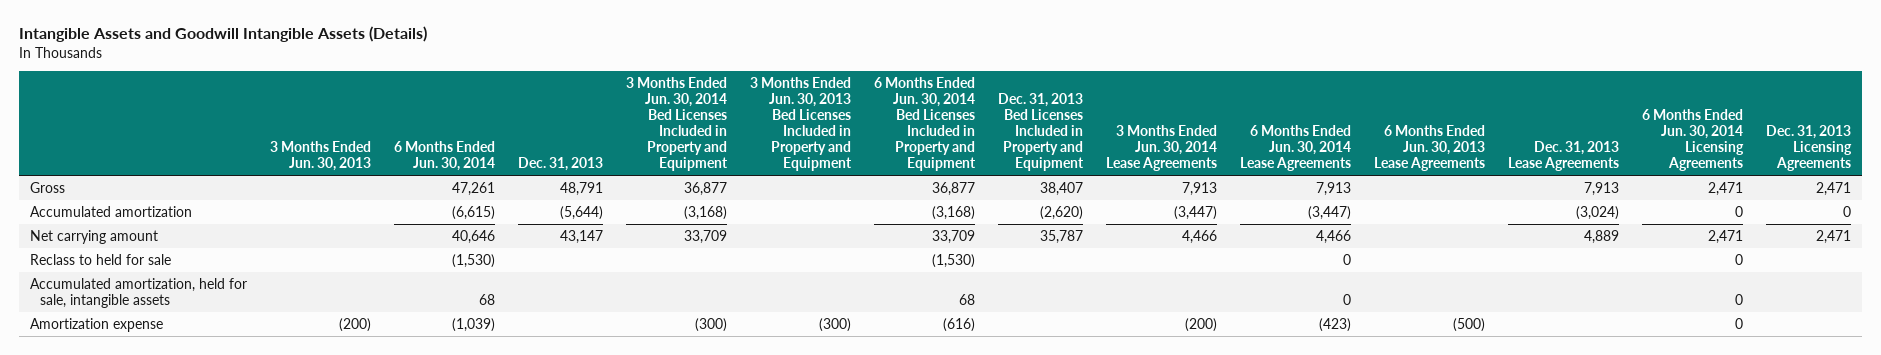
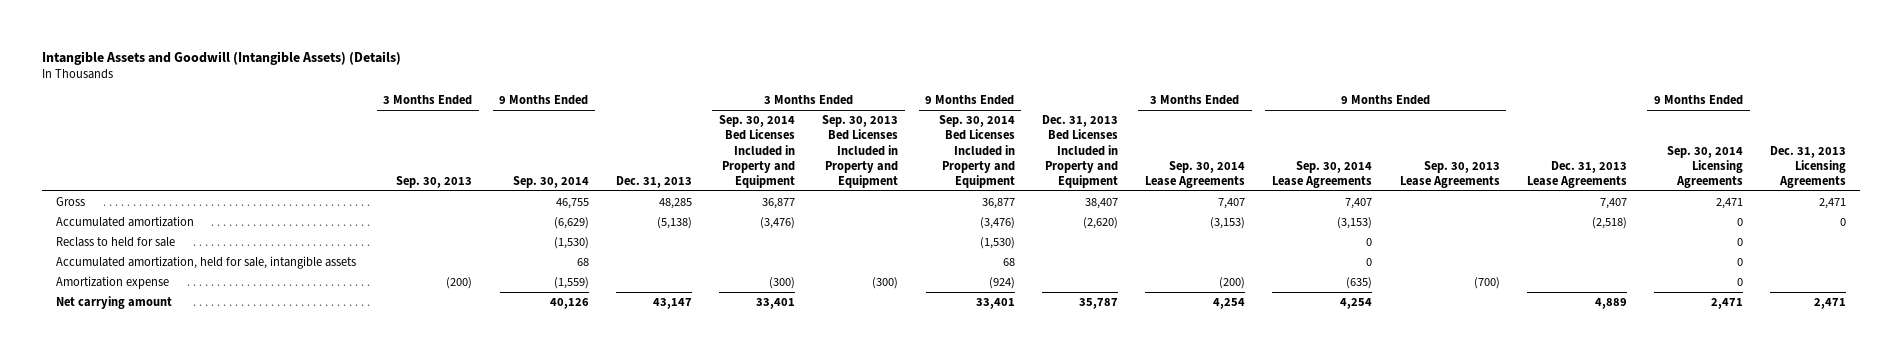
- Intangible Assets and Goodwill Intangible Assets (Details)
+ Intangible Assets and Goodwill (Intangible Assets) (Details)
- | 3 Months Ended Jun. 30, 2013 | 6 Months Ended Jun. 30, 2014 | Dec. 31, 2013 | 3 Months Ended Jun. 30, 2014 Bed Licenses Included in Property and Equipment | 3 Months Ended Jun. 30, 2013 Bed Licenses Included in Property and Equipment | 6 Months Ended Jun. 30, 2014 Bed Licenses Included in Property and Equipment | Dec. 31, 2013 Bed Licenses Included in Property and Equipment | 3 Months Ended Jun. 30, 2014 Lease Agreements | 6 Months Ended Jun. 30, 2014 Lease Agreements | 6 Months Ended Jun. 30, 2013 Lease Agreements | Dec. 31, 2013 Lease Agreements | 6 Months Ended Jun. 30, 2014 Licensing Agreements | Dec. 31, 2013 Licensing Agreements
+ | 3 Months Ended Sep. 30, 2013 | 9 Months Ended Sep. 30, 2014 | Dec. 31, 2013 | 3 Months Ended Sep. 30, 2014 Bed Licenses Included in Property and Equipment | 3 Months Ended Sep. 30, 2013 Bed Licenses Included in Property and Equipment | 9 Months Ended Sep. 30, 2014 Bed Licenses Included in Property and Equipment | Dec. 31, 2013 Bed Licenses Included in Property and Equipment | 3 Months Ended Sep. 30, 2014 Lease Agreements | 9 Months Ended Sep. 30, 2014 Lease Agreements | 9 Months Ended Sep. 30, 2013 Lease Agreements | Dec. 31, 2013 Lease Agreements | 9 Months Ended Sep. 30, 2014 Licensing Agreements | Dec. 31, 2013 Licensing Agreements
- Gross | | 47,261 | 48,791 | 36,877 | | 36,877 | 38,407 | 7,913 | 7,913 | | 7,913 | 2,471 | 2,471
- Accumulated amortization | | (6,615) | (5,644) | (3,168) | | (3,168) | (2,620) | (3,447) | (3,447) | | (3,024) | 0 | 0
+ Gross | | 46,755 | 48,285 | 36,877 | | 36,877 | 38,407 | 7,407 | 7,407 | | 7,407 | 2,471 | 2,471
+ Accumulated amortization | | (6,629) | (5,138) | (3,476) | | (3,476) | (2,620) | (3,153) | (3,153) | | (2,518) | 0 | 0
moved down: Net carrying amount | | 40,126 | 43,147 | 33,401 | | 33,401 | 35,787 | 4,254 | 4,254 | | 4,889 | 2,471 | 2,471

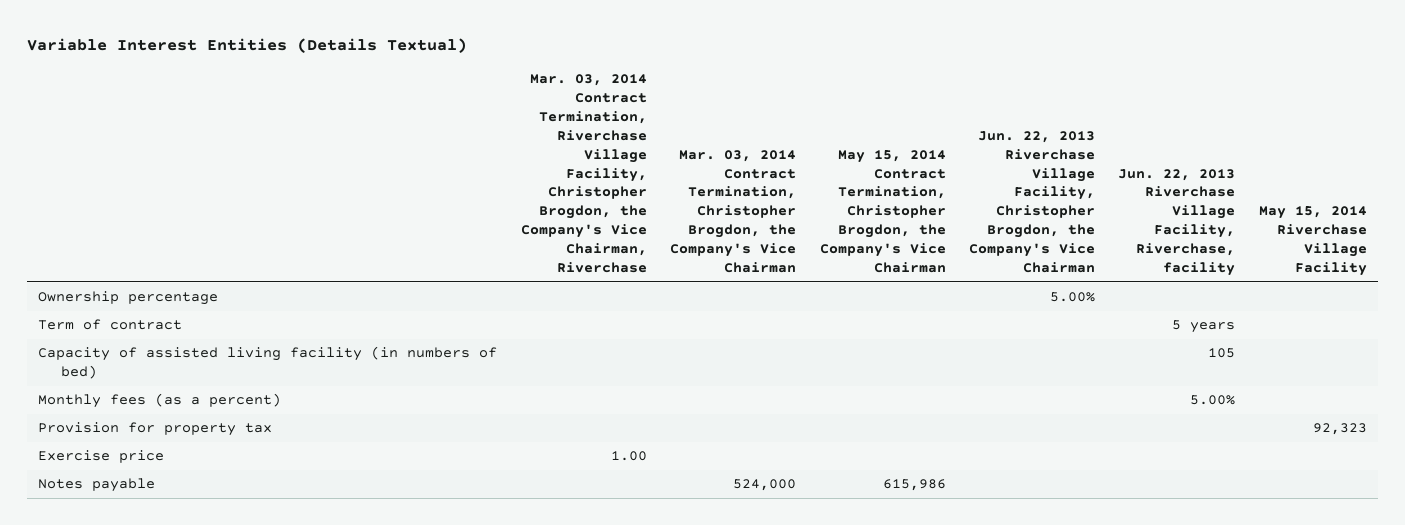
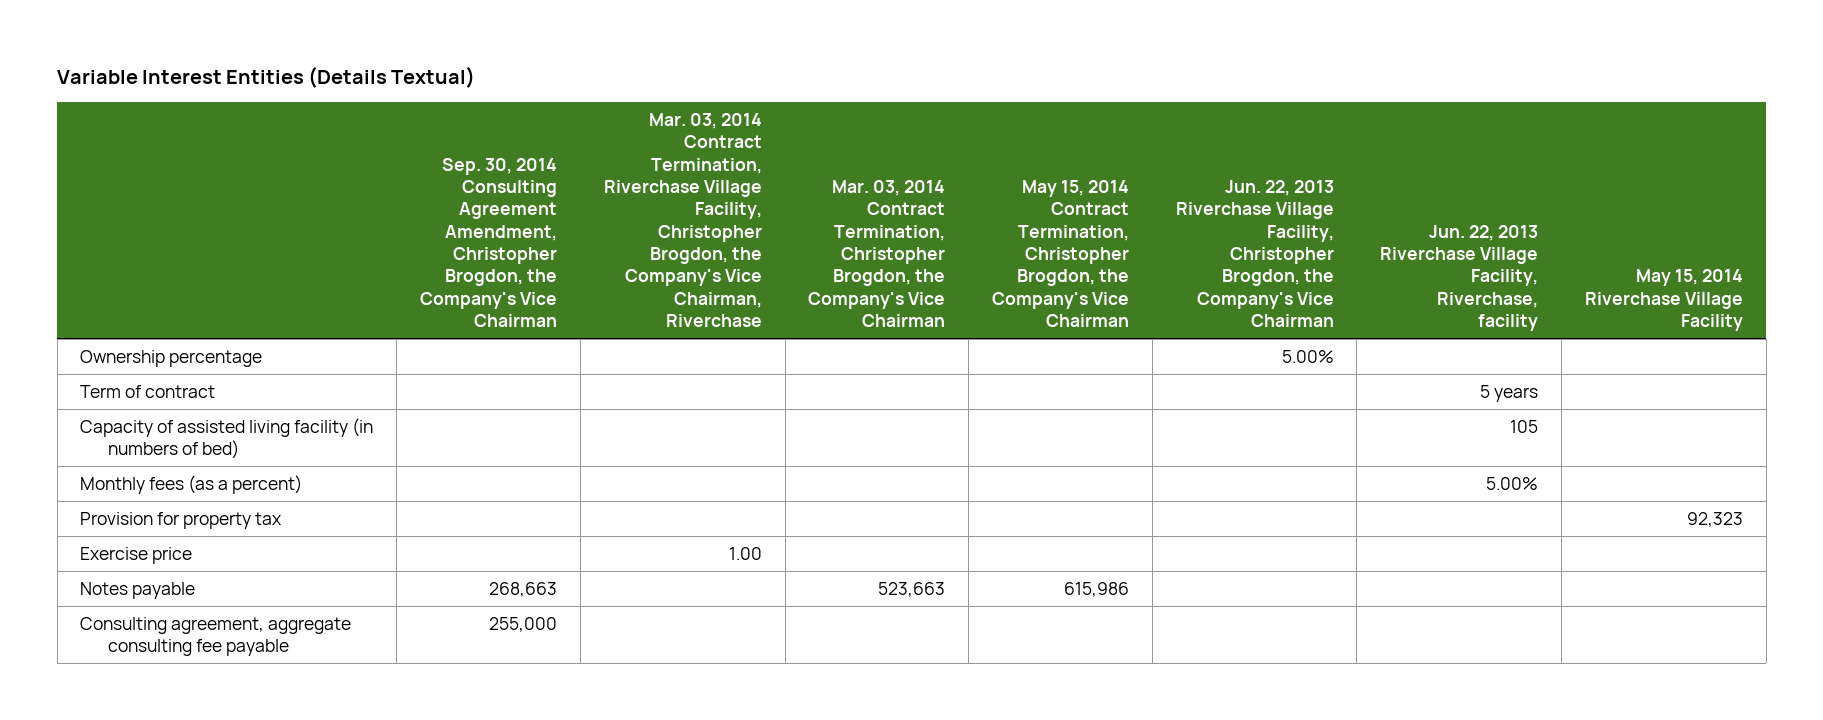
- | Mar. 03, 2014 Contract Termination, Riverchase Village Facility, Christopher Brogdon, the Company's Vice Chairman, Riverchase | Mar. 03, 2014 Contract Termination, Christopher Brogdon, the Company's Vice Chairman | May 15, 2014 Contract Termination, Christopher Brogdon, the Company's Vice Chairman | Jun. 22, 2013 Riverchase Village Facility, Christopher Brogdon, the Company's Vice Chairman | Jun. 22, 2013 Riverchase Village Facility, Riverchase, facility | May 15, 2014 Riverchase Village Facility
+ | Sep. 30, 2014 Consulting Agreement Amendment, Christopher Brogdon, the Company's Vice Chairman | Mar. 03, 2014 Contract Termination, Riverchase Village Facility, Christopher Brogdon, the Company's Vice Chairman, Riverchase | Mar. 03, 2014 Contract Termination, Christopher Brogdon, the Company's Vice Chairman | May 15, 2014 Contract Termination, Christopher Brogdon, the Company's Vice Chairman | Jun. 22, 2013 Riverchase Village Facility, Christopher Brogdon, the Company's Vice Chairman | Jun. 22, 2013 Riverchase Village Facility, Riverchase, facility | May 15, 2014 Riverchase Village Facility
- Notes payable | | 524,000 | 615,986 | | |
+ Notes payable | 268,663 | | 523,663 | 615,986 | | |
+ Consulting agreement, aggregate consulting fee payable | 255,000 | | | | | |

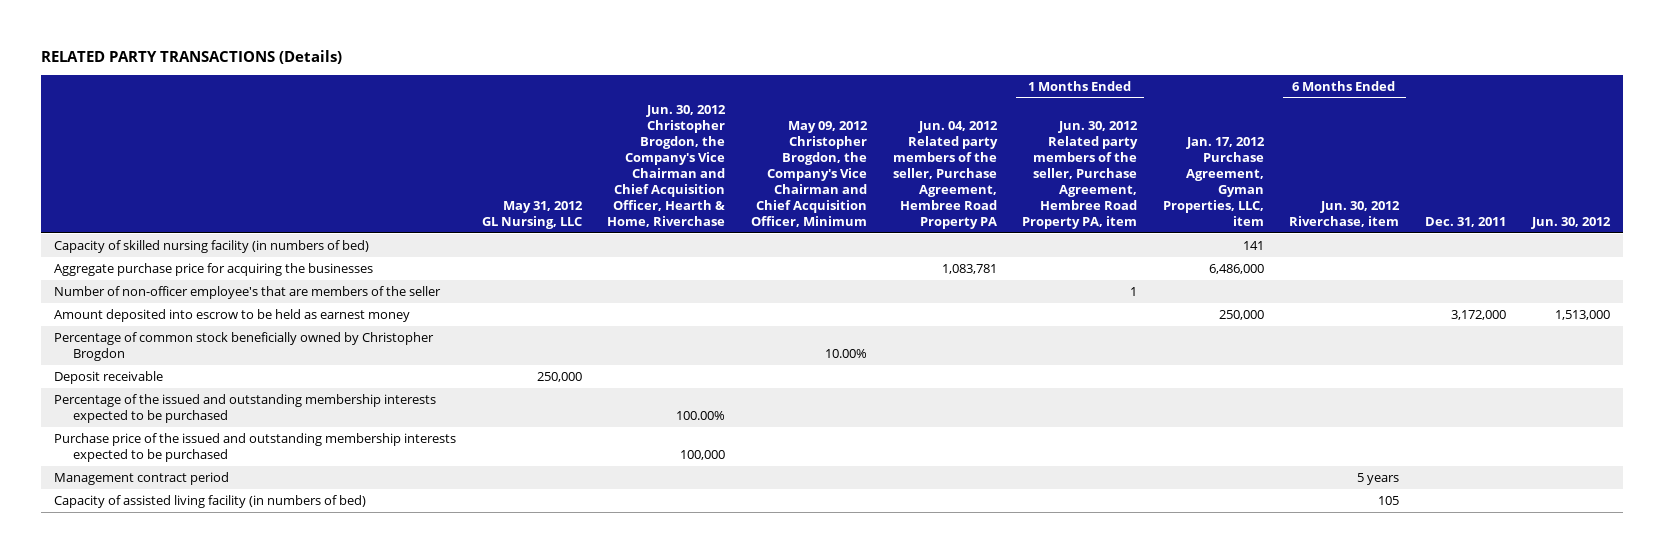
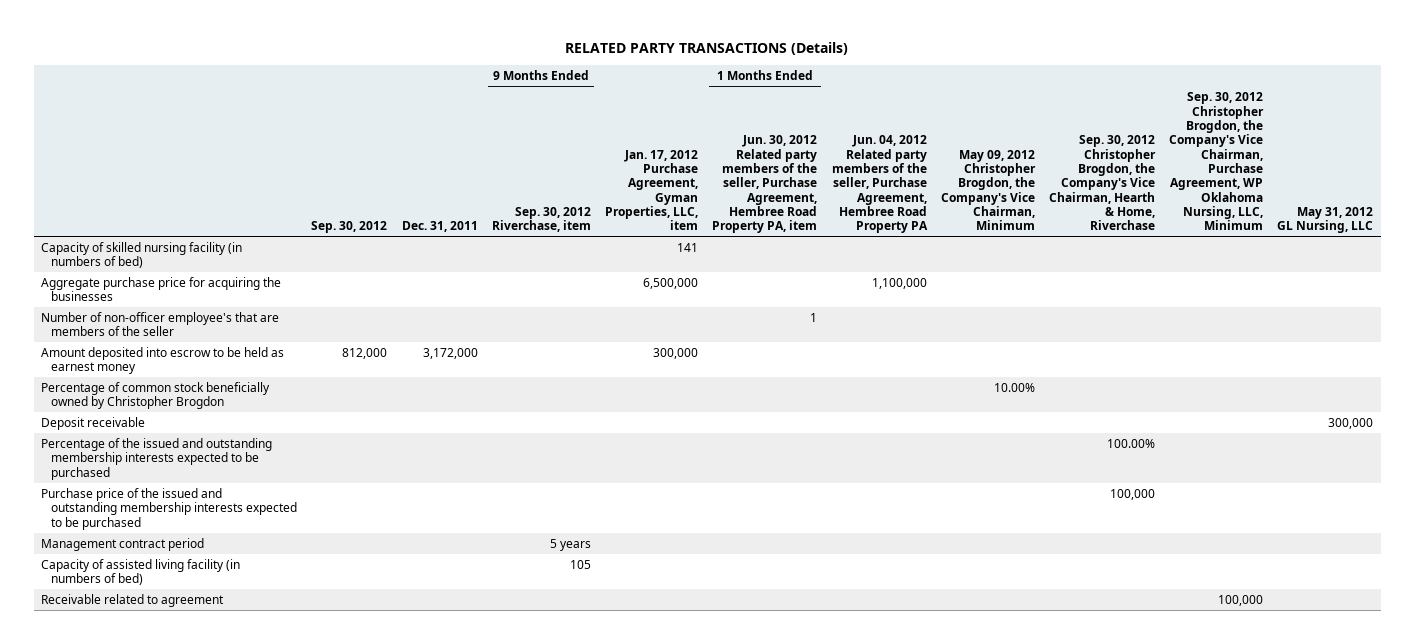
- | May 31, 2012 GL Nursing, LLC | Jun. 30, 2012 Christopher Brogdon, the Company's Vice Chairman and Chief Acquisition Officer, Hearth & Home, Riverchase | May 09, 2012 Christopher Brogdon, the Company's Vice Chairman and Chief Acquisition Officer, Minimum | Jun. 04, 2012 Related party members of the seller, Purchase Agreement, Hembree Road Property PA | 1 Months Ended Jun. 30, 2012 Related party members of the seller, Purchase Agreement, Hembree Road Property PA, item | Jan. 17, 2012 Purchase Agreement, Gyman Properties, LLC, item | 6 Months Ended Jun. 30, 2012 Riverchase, item | Dec. 31, 2011 | Jun. 30, 2012
+ | Sep. 30, 2012 | Dec. 31, 2011 | 9 Months Ended Sep. 30, 2012 Riverchase, item | Jan. 17, 2012 Purchase Agreement, Gyman Properties, LLC, item | 1 Months Ended Jun. 30, 2012 Related party members of the seller, Purchase Agreement, Hembree Road Property PA, item | Jun. 04, 2012 Related party members of the seller, Purchase Agreement, Hembree Road Property PA | May 09, 2012 Christopher Brogdon, the Company's Vice Chairman, Minimum | Sep. 30, 2012 Christopher Brogdon, the Company's Vice Chairman, Hearth & Home, Riverchase | Sep. 30, 2012 Christopher Brogdon, the Company's Vice Chairman, Purchase Agreement, WP Oklahoma Nursing, LLC, Minimum | May 31, 2012 GL Nursing, LLC
- Aggregate purchase price for acquiring the businesses | | | | 1,083,781 | | 6,486,000 | | |
+ Aggregate purchase price for acquiring the businesses | | | | 6,500,000 | | 1,100,000 | | | |
- Amount deposited into escrow to be held as earnest money | | | | | | 250,000 | | 3,172,000 | 1,513,000
+ Amount deposited into escrow to be held as earnest money | 812,000 | 3,172,000 | | 300,000 | | | | | |
- Deposit receivable | 250,000 | | | | | | | |
+ Deposit receivable | | | | | | | | | | 300,000
+ Receivable related to agreement | | | | | | | | | 100,000 |

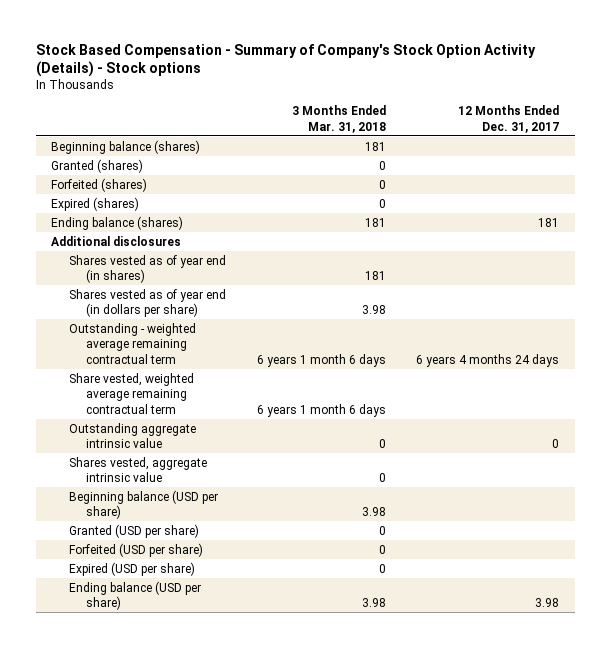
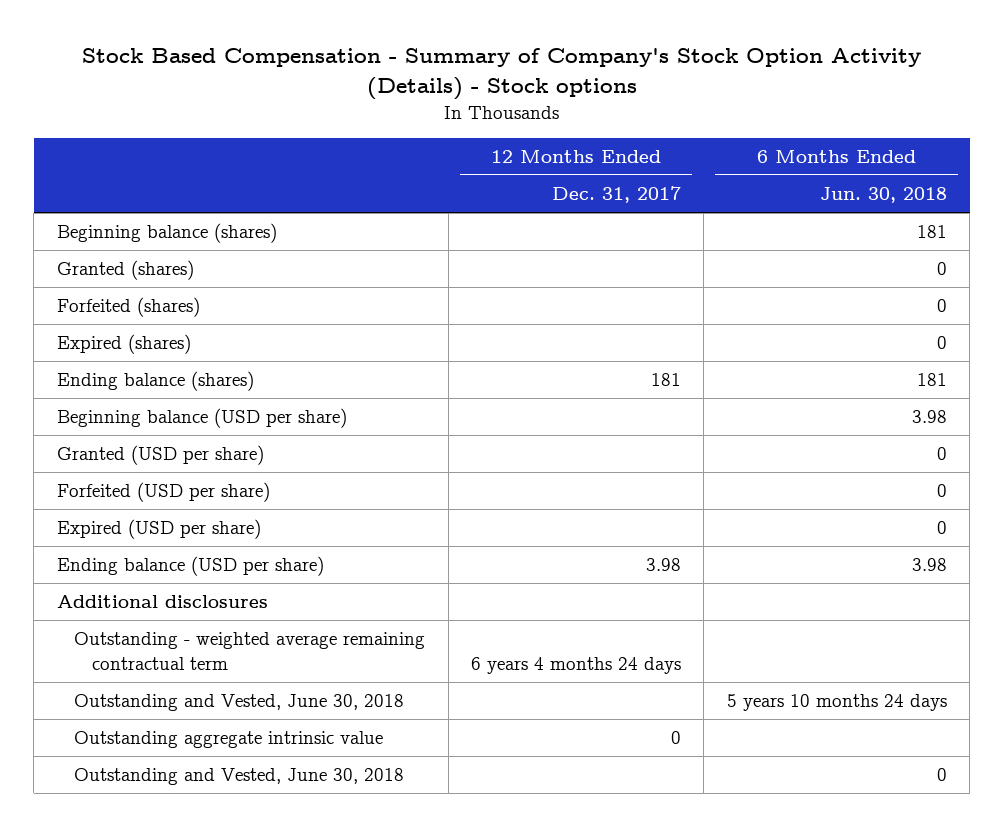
- | 3 Months Ended Mar. 31, 2018 | 12 Months Ended Dec. 31, 2017
+ | 12 Months Ended Dec. 31, 2017 | 6 Months Ended Jun. 30, 2018
- Shares vested as of year end (in shares) | 181 |
- Shares vested as of year end (in dollars per share) | 3.98 |
- Share vested, weighted average remaining contractual term | 6 years 1 month 6 days |
- Shares vested, aggregate intrinsic value | 0 |
moved down: Additional disclosures
moved down: Outstanding - weighted average remaining contractual term | 6 years 4 months 24 days |
+ Outstanding and Vested, June 30, 2018 | | 5 years 10 months 24 days
moved down: Outstanding aggregate intrinsic value | 0 |
+ Outstanding and Vested, June 30, 2018 | | 0

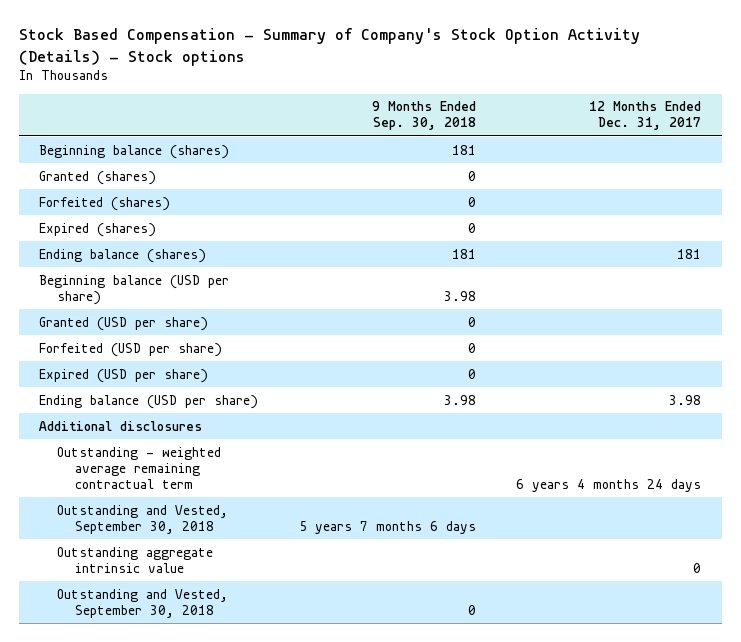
- | 12 Months Ended Dec. 31, 2017 | 6 Months Ended Jun. 30, 2018
+ | 9 Months Ended Sep. 30, 2018 | 12 Months Ended Dec. 31, 2017
- Outstanding and Vested, June 30, 2018 | | 5 years 10 months 24 days
+ Outstanding and Vested, September 30, 2018 | 5 years 7 months 6 days |
- Outstanding and Vested, June 30, 2018 | | 0
+ Outstanding and Vested, September 30, 2018 | 0 |

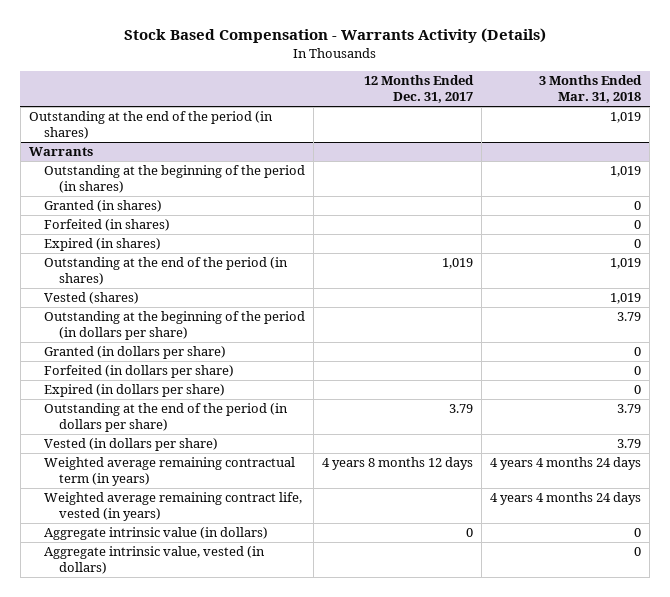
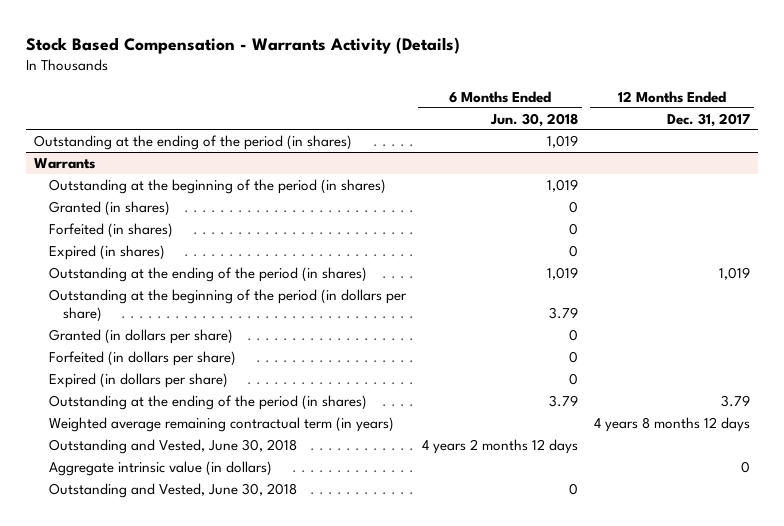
- | 12 Months Ended Dec. 31, 2017 | 3 Months Ended Mar. 31, 2018
+ | 6 Months Ended Jun. 30, 2018 | 12 Months Ended Dec. 31, 2017
- Outstanding at the end of the period (in shares) | | 1,019
+ Outstanding at the ending of the period (in shares) | 1,019 |
@ Warrants
- Outstanding at the end of the period (in shares) | 1,019 | 1,019
- Vested (shares) | | 1,019
+ Outstanding at the ending of the period (in shares) | 1,019 | 1,019
- Outstanding at the end of the period (in dollars per share) | 3.79 | 3.79
- Vested (in dollars per share) | | 3.79
+ Outstanding at the ending of the period (in shares) | 3.79 | 3.79
- Weighted average remaining contract life, vested (in years) | | 4 years 4 months 24 days
+ Outstanding and Vested, June 30, 2018 | 4 years 2 months 12 days |
- Aggregate intrinsic value, vested (in dollars) | | 0
+ Outstanding and Vested, June 30, 2018 | 0 |

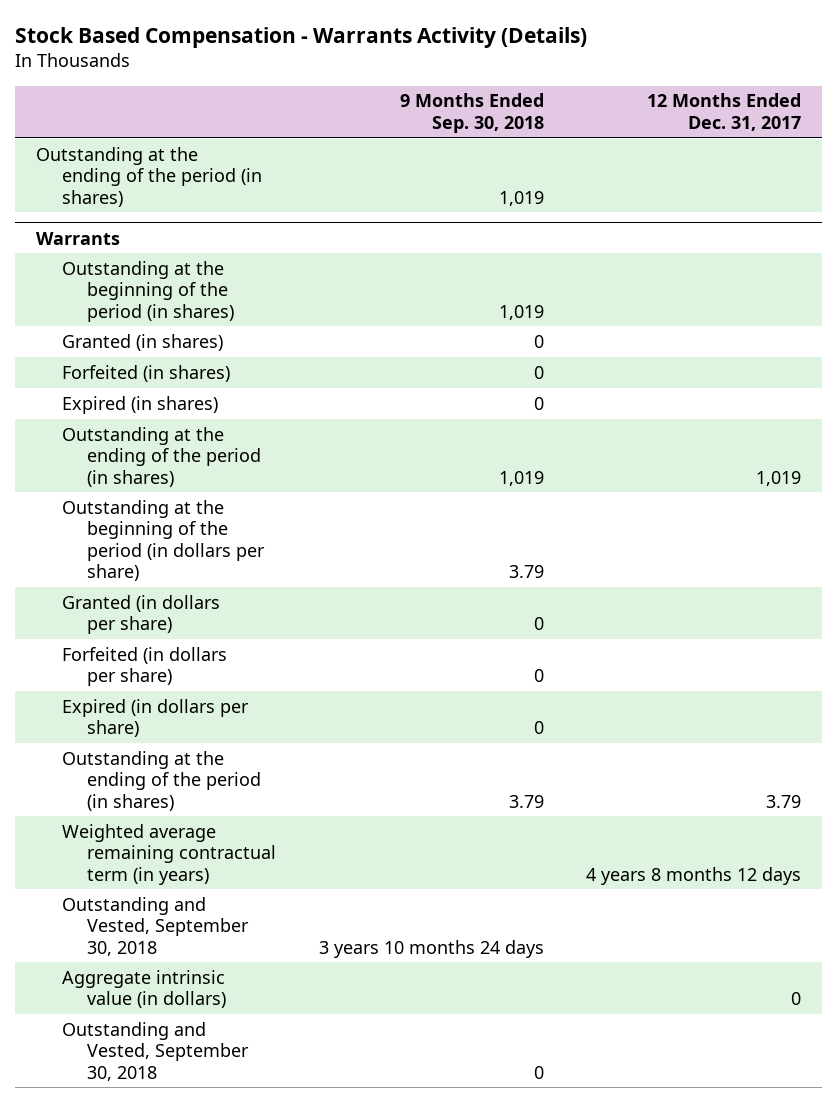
- | 6 Months Ended Jun. 30, 2018 | 12 Months Ended Dec. 31, 2017
+ | 9 Months Ended Sep. 30, 2018 | 12 Months Ended Dec. 31, 2017
@ Warrants
- Outstanding and Vested, June 30, 2018 | 4 years 2 months 12 days |
+ Outstanding and Vested, September 30, 2018 | 3 years 10 months 24 days |
- Outstanding and Vested, June 30, 2018 | 0 |
+ Outstanding and Vested, September 30, 2018 | 0 |

